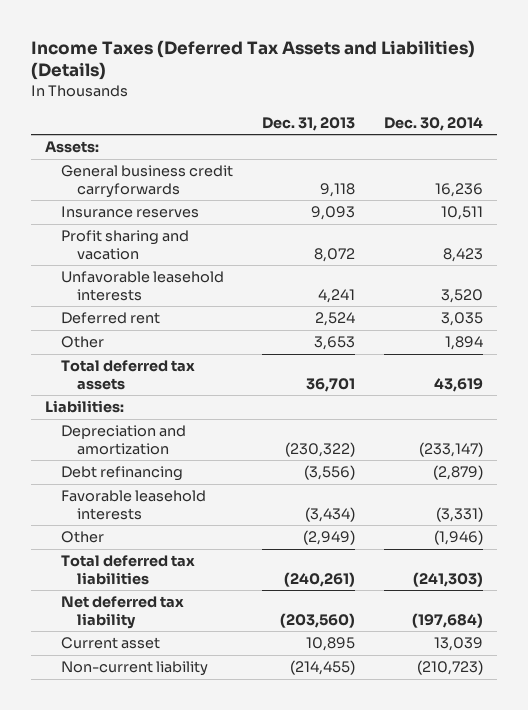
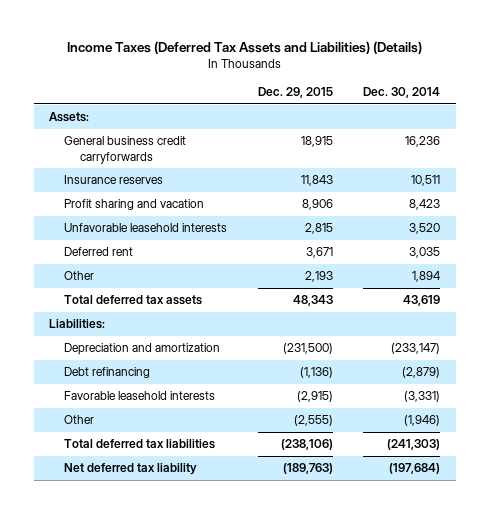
- | Dec. 31, 2013 | Dec. 30, 2014
+ | Dec. 29, 2015 | Dec. 30, 2014
- Current asset | 10,895 | 13,039
- Non-current liability | (214,455) | (210,723)

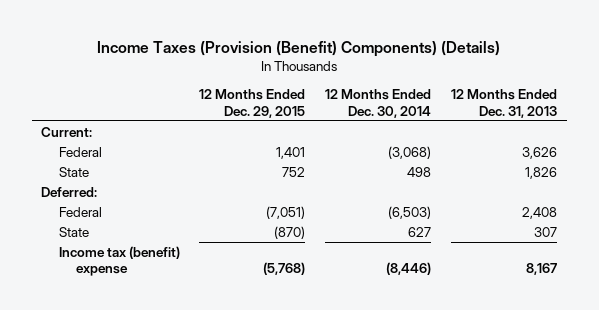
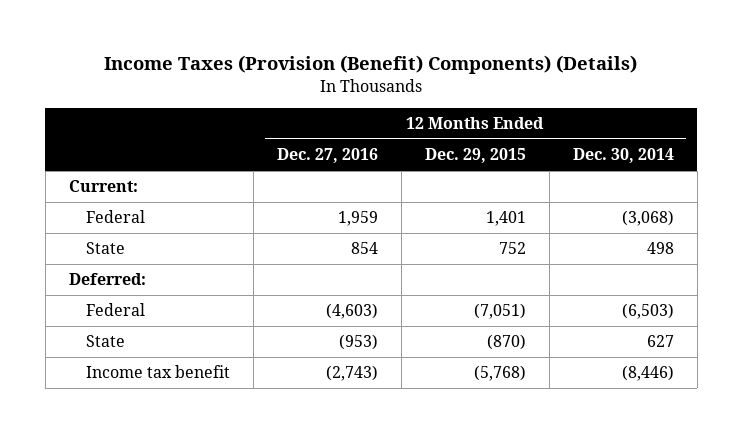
- | 12 Months Ended Dec. 29, 2015 | 12 Months Ended Dec. 30, 2014 | 12 Months Ended Dec. 31, 2013
+ | 12 Months Ended Dec. 27, 2016 | 12 Months Ended Dec. 29, 2015 | 12 Months Ended Dec. 30, 2014
- Income tax (benefit) expense | (5,768) | (8,446) | 8,167
+ Income tax benefit | (2,743) | (5,768) | (8,446)

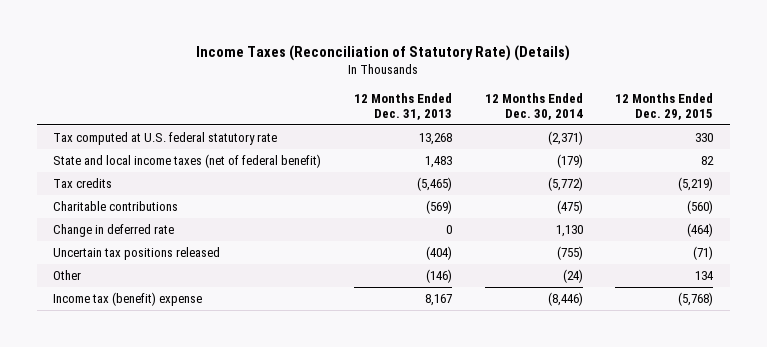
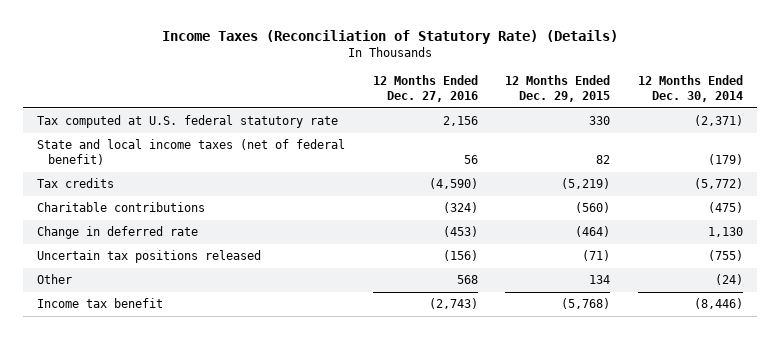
- | 12 Months Ended Dec. 31, 2013 | 12 Months Ended Dec. 30, 2014 | 12 Months Ended Dec. 29, 2015
+ | 12 Months Ended Dec. 27, 2016 | 12 Months Ended Dec. 29, 2015 | 12 Months Ended Dec. 30, 2014
- Income tax (benefit) expense | 8,167 | (8,446) | (5,768)
+ Income tax benefit | (2,743) | (5,768) | (8,446)

